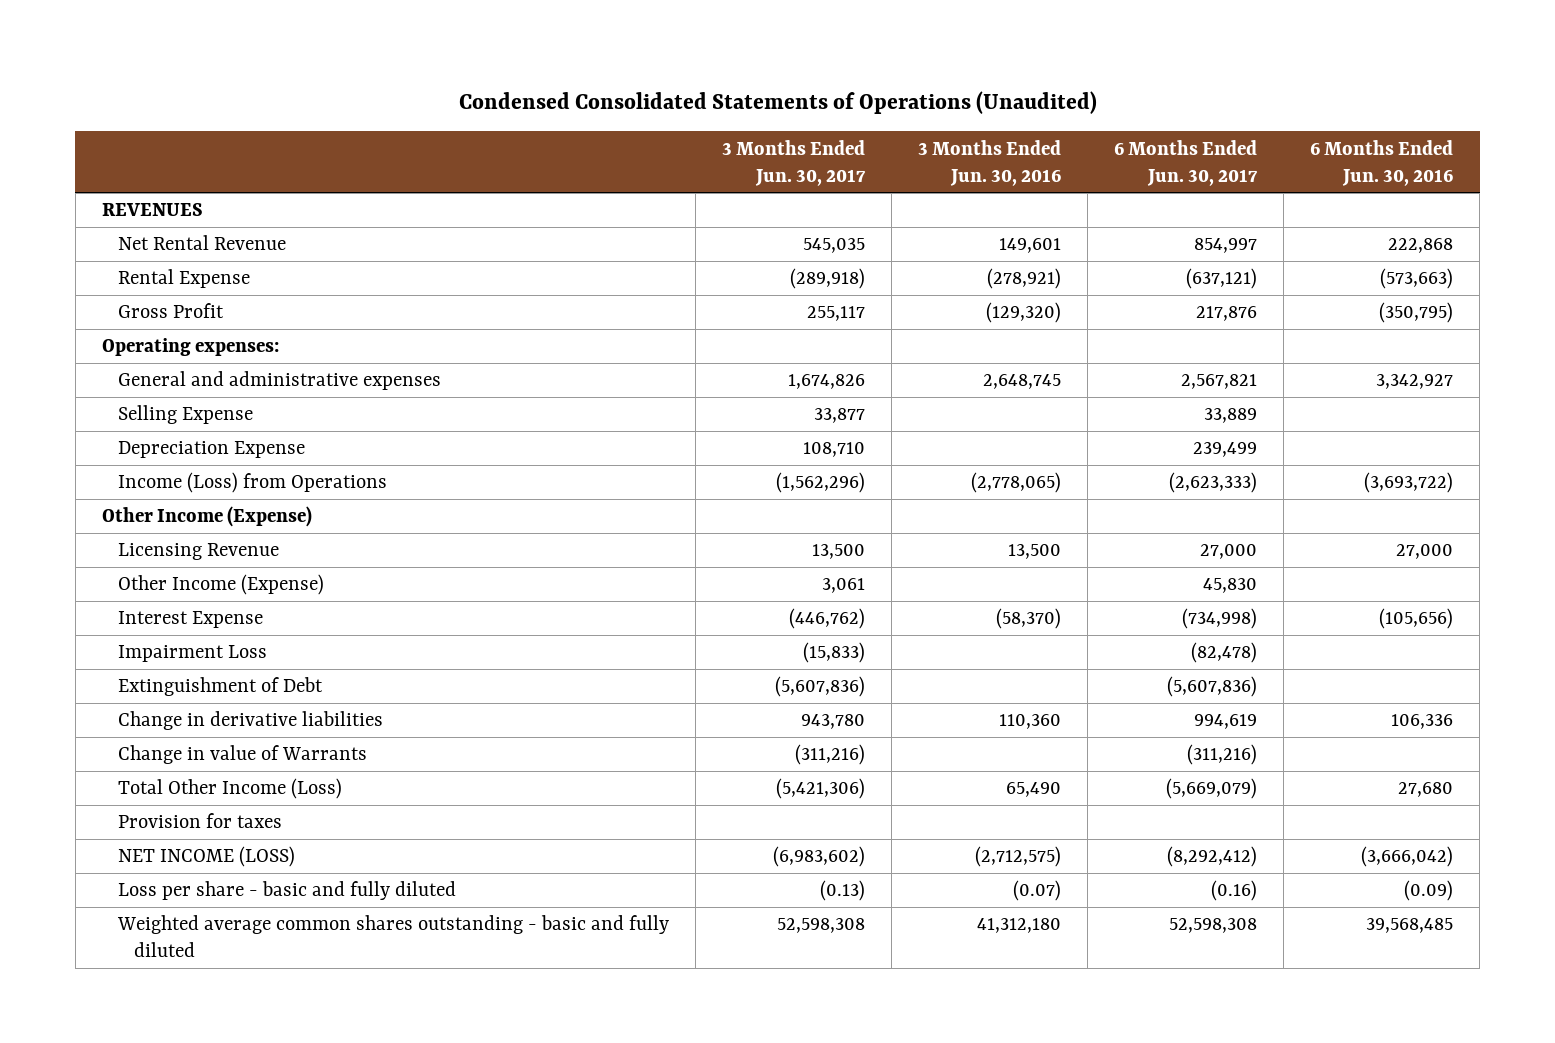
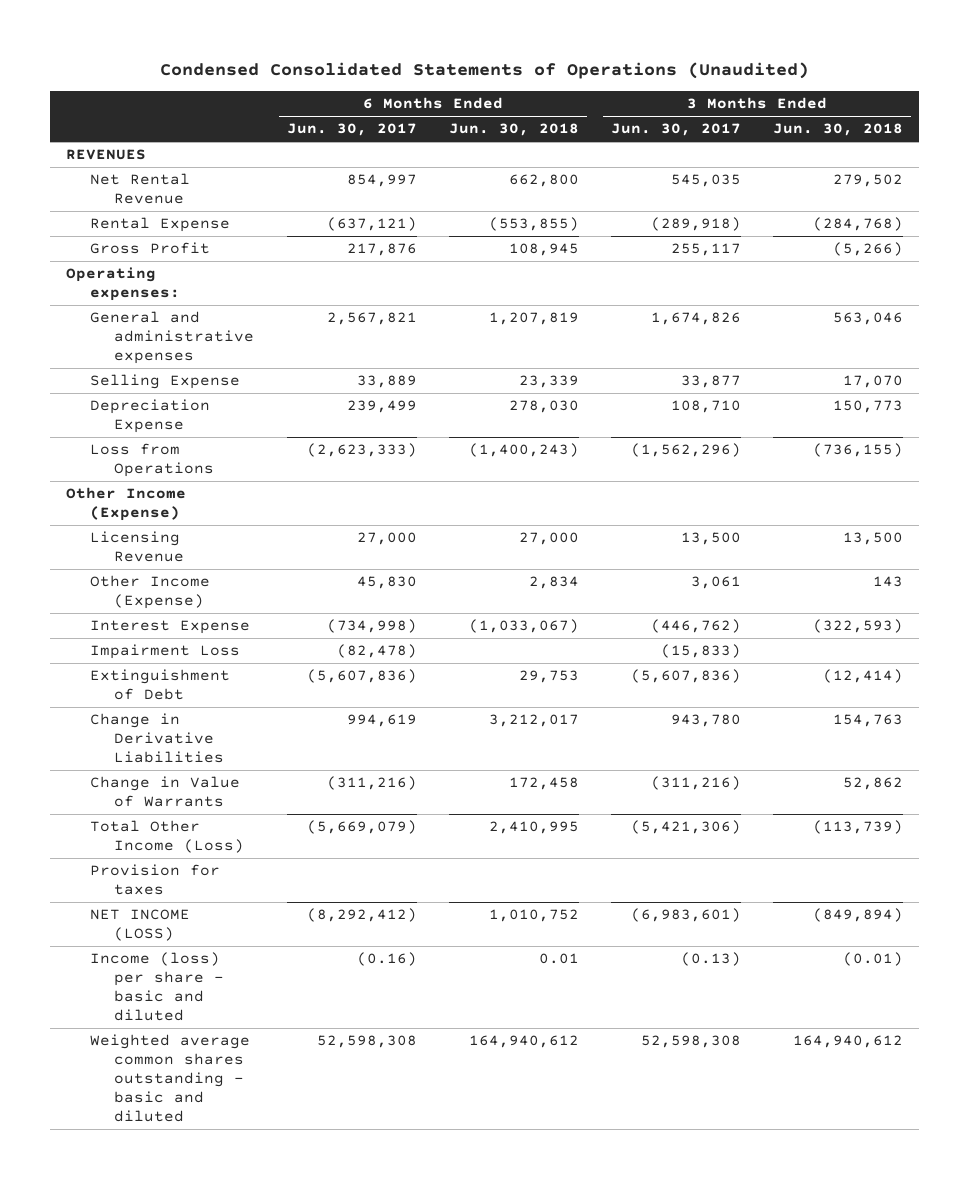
- | 3 Months Ended Jun. 30, 2017 | 3 Months Ended Jun. 30, 2016 | 6 Months Ended Jun. 30, 2017 | 6 Months Ended Jun. 30, 2016
+ | 6 Months Ended Jun. 30, 2017 | 6 Months Ended Jun. 30, 2018 | 3 Months Ended Jun. 30, 2017 | 3 Months Ended Jun. 30, 2018
- Income (Loss) from Operations | (1,562,296) | (2,778,065) | (2,623,333) | (3,693,722)
+ Loss from Operations | (2,623,333) | (1,400,243) | (1,562,296) | (736,155)
- Change in derivative liabilities | 943,780 | 110,360 | 994,619 | 106,336
- Change in value of Warrants | (311,216) | | (311,216) |
+ Change in Derivative Liabilities | 994,619 | 3,212,017 | 943,780 | 154,763
+ Change in Value of Warrants | (311,216) | 172,458 | (311,216) | 52,862
- NET INCOME (LOSS) | (6,983,602) | (2,712,575) | (8,292,412) | (3,666,042)
- Loss per share - basic and fully diluted | (0.13) | (0.07) | (0.16) | (0.09)
- Weighted average common shares outstanding - basic and fully diluted | 52,598,308 | 41,312,180 | 52,598,308 | 39,568,485
+ NET INCOME (LOSS) | (8,292,412) | 1,010,752 | (6,983,601) | (849,894)
+ Income (loss) per share - basic and diluted | (0.16) | 0.01 | (0.13) | (0.01)
+ Weighted average common shares outstanding - basic and diluted | 52,598,308 | 164,940,612 | 52,598,308 | 164,940,612

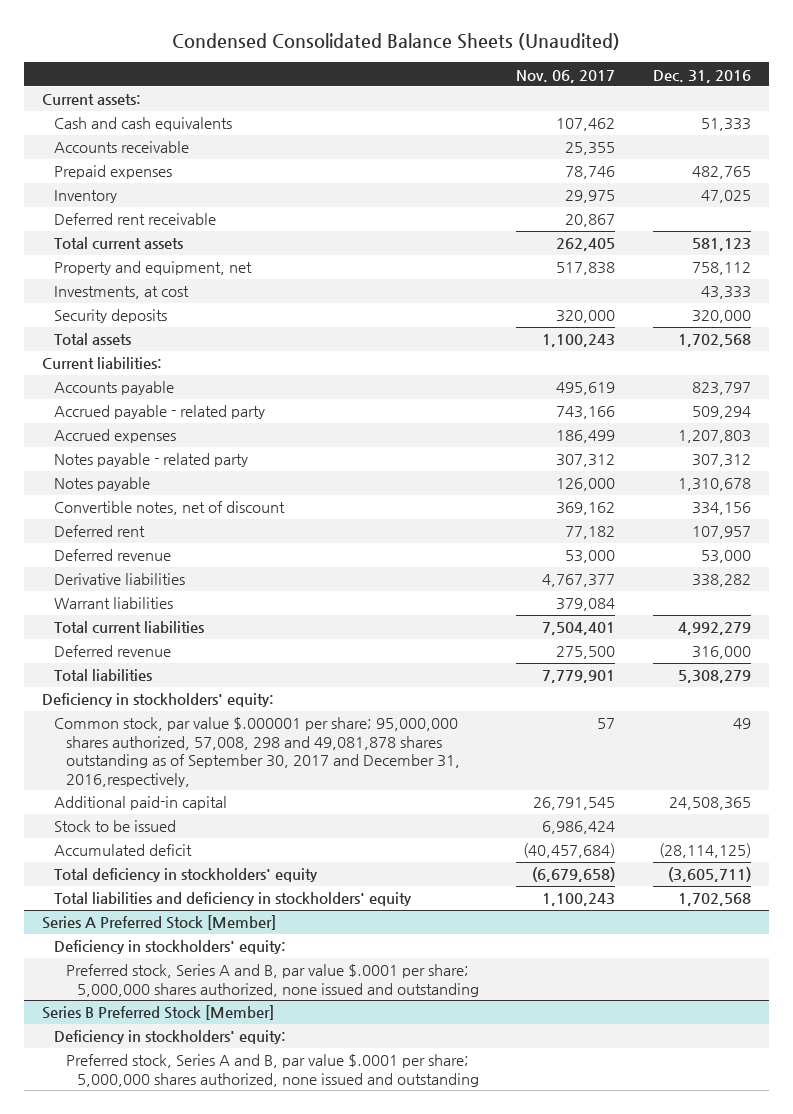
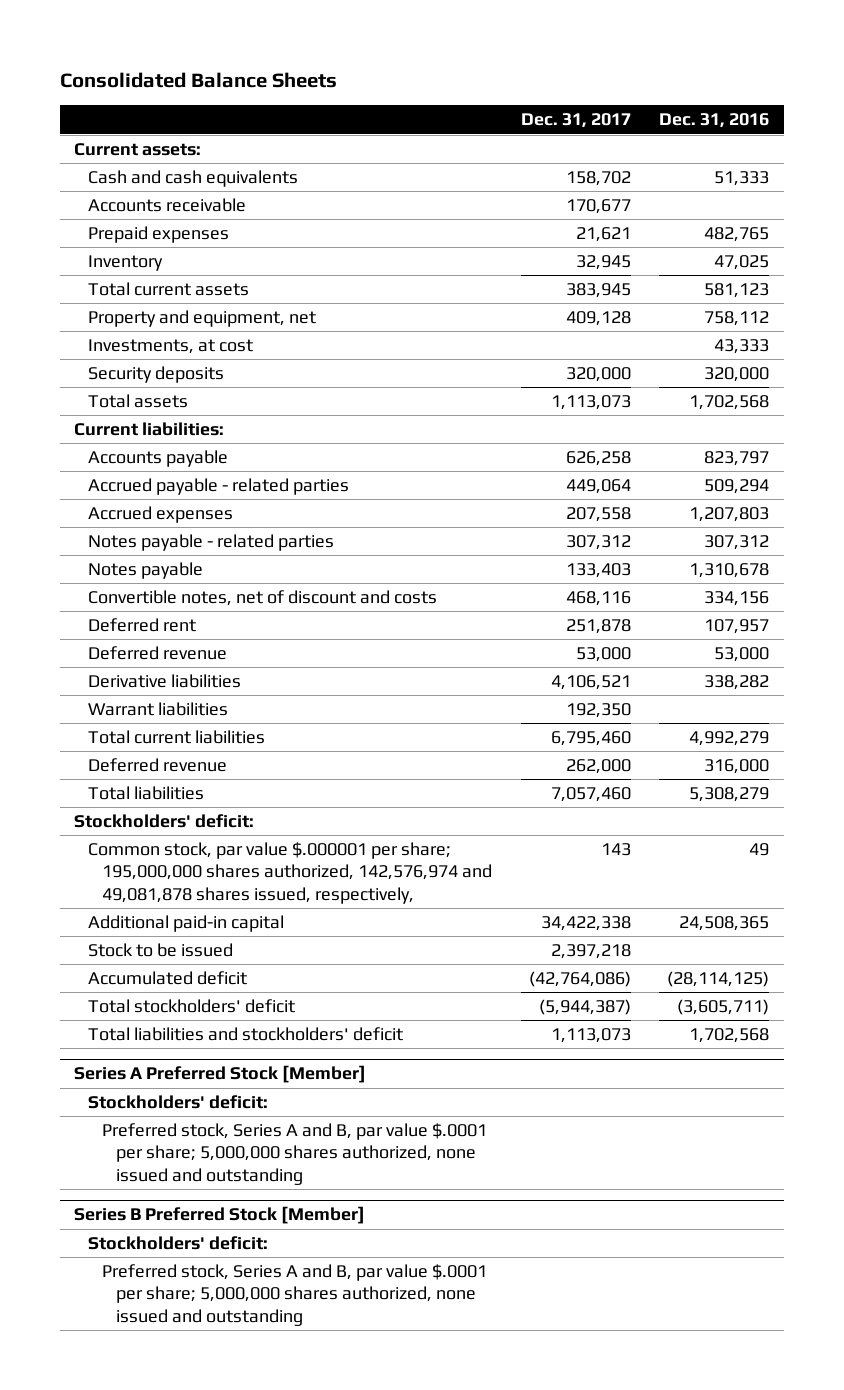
- Condensed Consolidated Balance Sheets (Unaudited)
+ Consolidated Balance Sheets
- | Nov. 06, 2017 | Dec. 31, 2016
+ | Dec. 31, 2017 | Dec. 31, 2016
- Deferred rent receivable | 20,867 |
- Accrued payable - related party | 743,166 | 509,294
+ Accrued payable - related parties | 449,064 | 509,294
- Notes payable - related party | 307,312 | 307,312
+ Notes payable - related parties | 307,312 | 307,312
- Convertible notes, net of discount | 369,162 | 334,156
+ Convertible notes, net of discount and costs | 468,116 | 334,156
- Deficiency in stockholders' equity:
- Common stock, par value $.000001 per share; 95,000,000 shares authorized, 57,008, 298 and 49,081,878 shares outstanding as of September 30, 2017 and December 31, 2016,respectively, | 57 | 49
+ Stockholders' deficit:
+ Common stock, par value $.000001 per share; 195,000,000 shares authorized, 142,576,974 and 49,081,878 shares issued, respectively, | 143 | 49
- Total deficiency in stockholders' equity | (6,679,658) | (3,605,711)
- Total liabilities and deficiency in stockholders' equity | 1,100,243 | 1,702,568
+ Total stockholders' deficit | (5,944,387) | (3,605,711)
+ Total liabilities and stockholders' deficit | 1,113,073 | 1,702,568
@ Series A Preferred Stock [Member]
- Deficiency in stockholders' equity:
+ Stockholders' deficit:
@ Series B Preferred Stock [Member]
- Deficiency in stockholders' equity:
+ Stockholders' deficit:

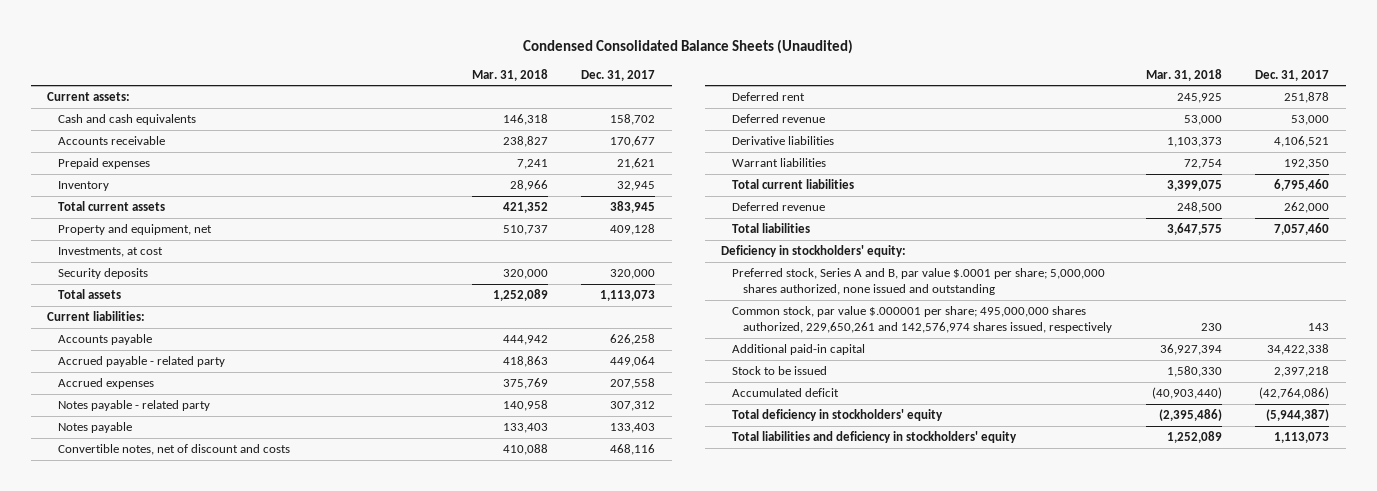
- Consolidated Balance Sheets
+ Condensed Consolidated Balance Sheets (Unaudited)
- | Dec. 31, 2017 | Dec. 31, 2016
+ | Mar. 31, 2018 | Dec. 31, 2017
- Accrued payable - related parties | 449,064 | 509,294
+ Accrued payable - related party | 418,863 | 449,064
- Notes payable - related parties | 307,312 | 307,312
+ Notes payable - related party | 140,958 | 307,312
- Stockholders' deficit:
- Common stock, par value $.000001 per share; 195,000,000 shares authorized, 142,576,974 and 49,081,878 shares issued, respectively, | 143 | 49
+ Deficiency in stockholders' equity:
+ Preferred stock, Series A and B, par value $.0001 per share; 5,000,000 shares authorized, none issued and outstanding
+ Common stock, par value $.000001 per share; 495,000,000 shares authorized, 229,650,261 and 142,576,974 shares issued, respectively | 230 | 143
- Total stockholders' deficit | (5,944,387) | (3,605,711)
- Total liabilities and stockholders' deficit | 1,113,073 | 1,702,568
- Series A Preferred Stock [Member]
- Stockholders' deficit:
- Preferred stock, Series A and B, par value $.0001 per share; 5,000,000 shares authorized, none issued and outstanding
- Series B Preferred Stock [Member]
- Stockholders' deficit:
- Preferred stock, Series A and B, par value $.0001 per share; 5,000,000 shares authorized, none issued and outstanding
+ Total deficiency in stockholders' equity | (2,395,486) | (5,944,387)
+ Total liabilities and deficiency in stockholders' equity | 1,252,089 | 1,113,073

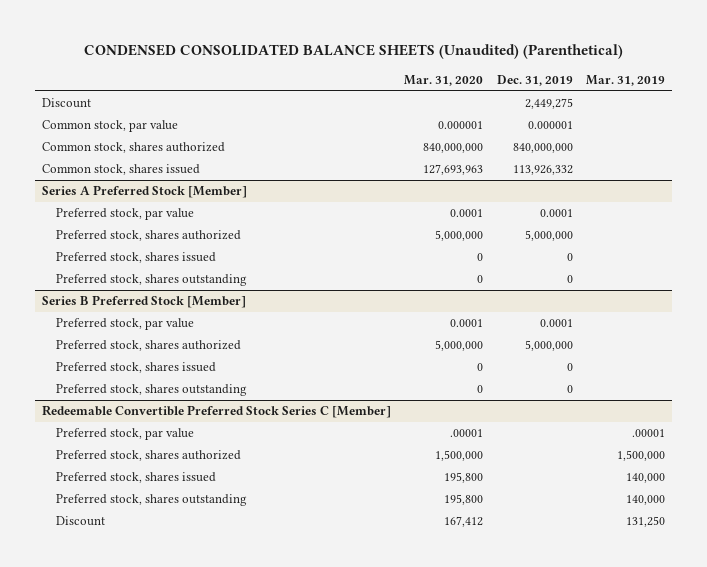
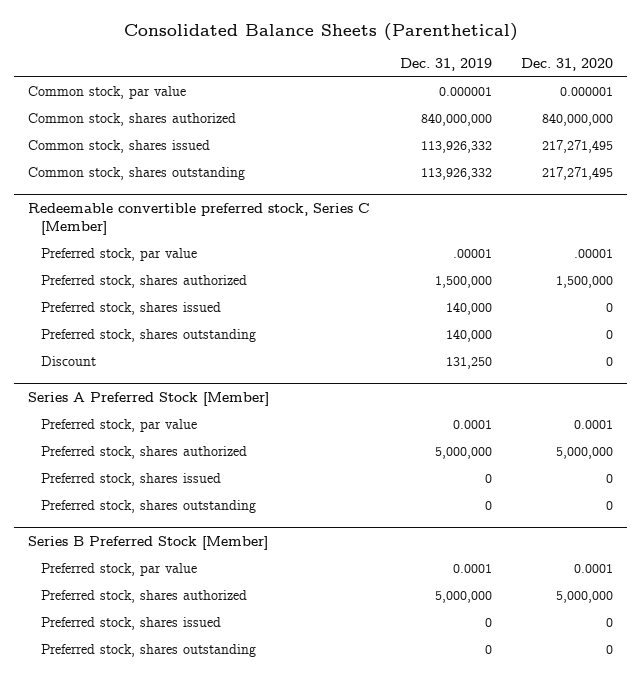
- CONDENSED CONSOLIDATED BALANCE SHEETS (Unaudited) (Parenthetical)
+ Consolidated Balance Sheets (Parenthetical)
- | Mar. 31, 2020 | Dec. 31, 2019 | Mar. 31, 2019
+ | Dec. 31, 2019 | Dec. 31, 2020
- Discount | | 2,449,275 |
+ Common stock, shares outstanding | 113,926,332 | 217,271,495
+ Redeemable convertible preferred stock, Series C [Member]
+ Preferred stock, par value | .00001 | .00001
+ Preferred stock, shares authorized | 1,500,000 | 1,500,000
+ Preferred stock, shares issued | 140,000 | 0
+ Preferred stock, shares outstanding | 140,000 | 0
+ Discount | 131,250 | 0
- Redeemable Convertible Preferred Stock Series C [Member]
- Preferred stock, par value | .00001 | | .00001
- Preferred stock, shares authorized | 1,500,000 | | 1,500,000
- Preferred stock, shares issued | 195,800 | | 140,000
- Preferred stock, shares outstanding | 195,800 | | 140,000
- Discount | 167,412 | | 131,250

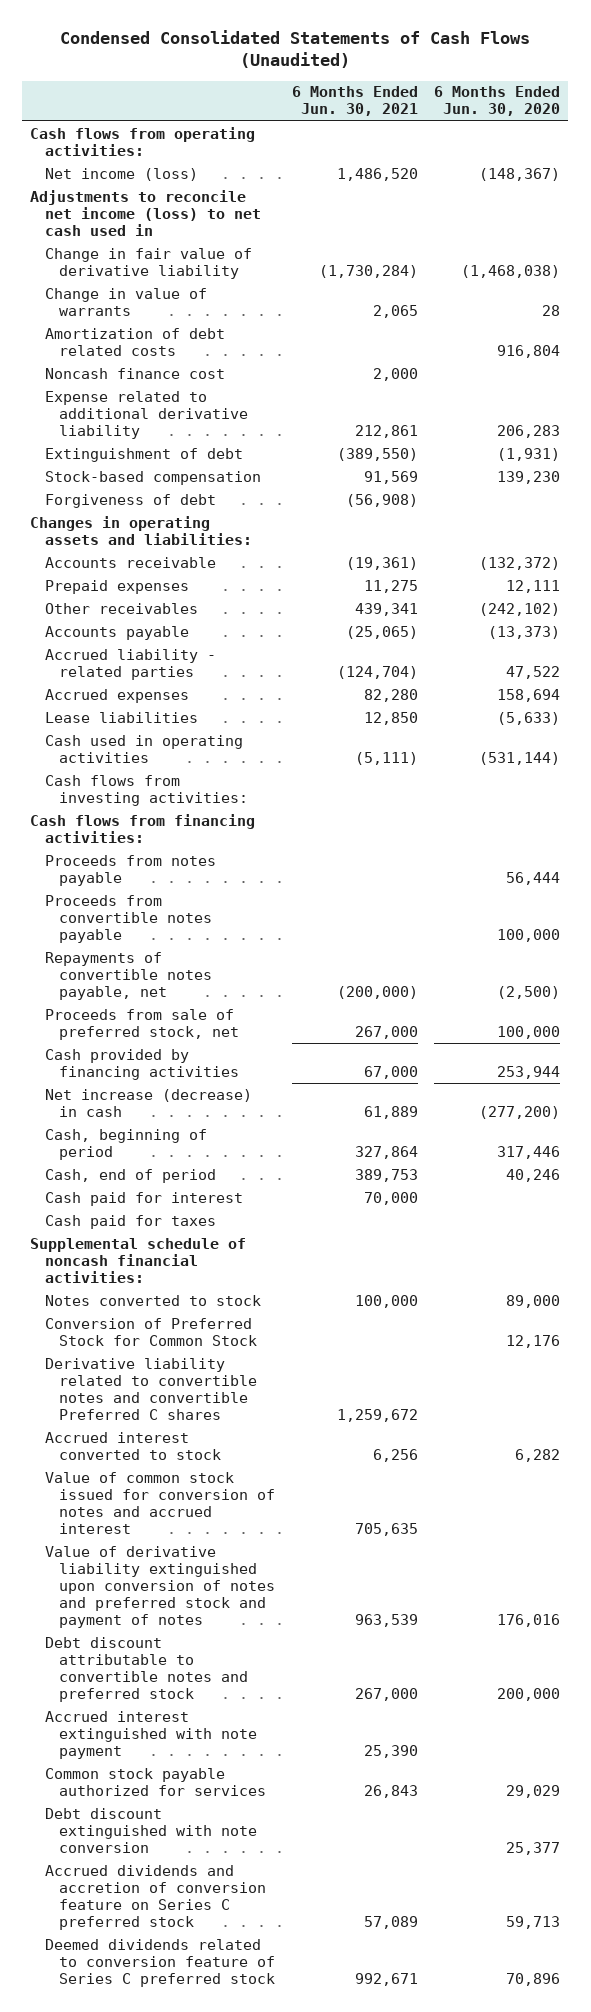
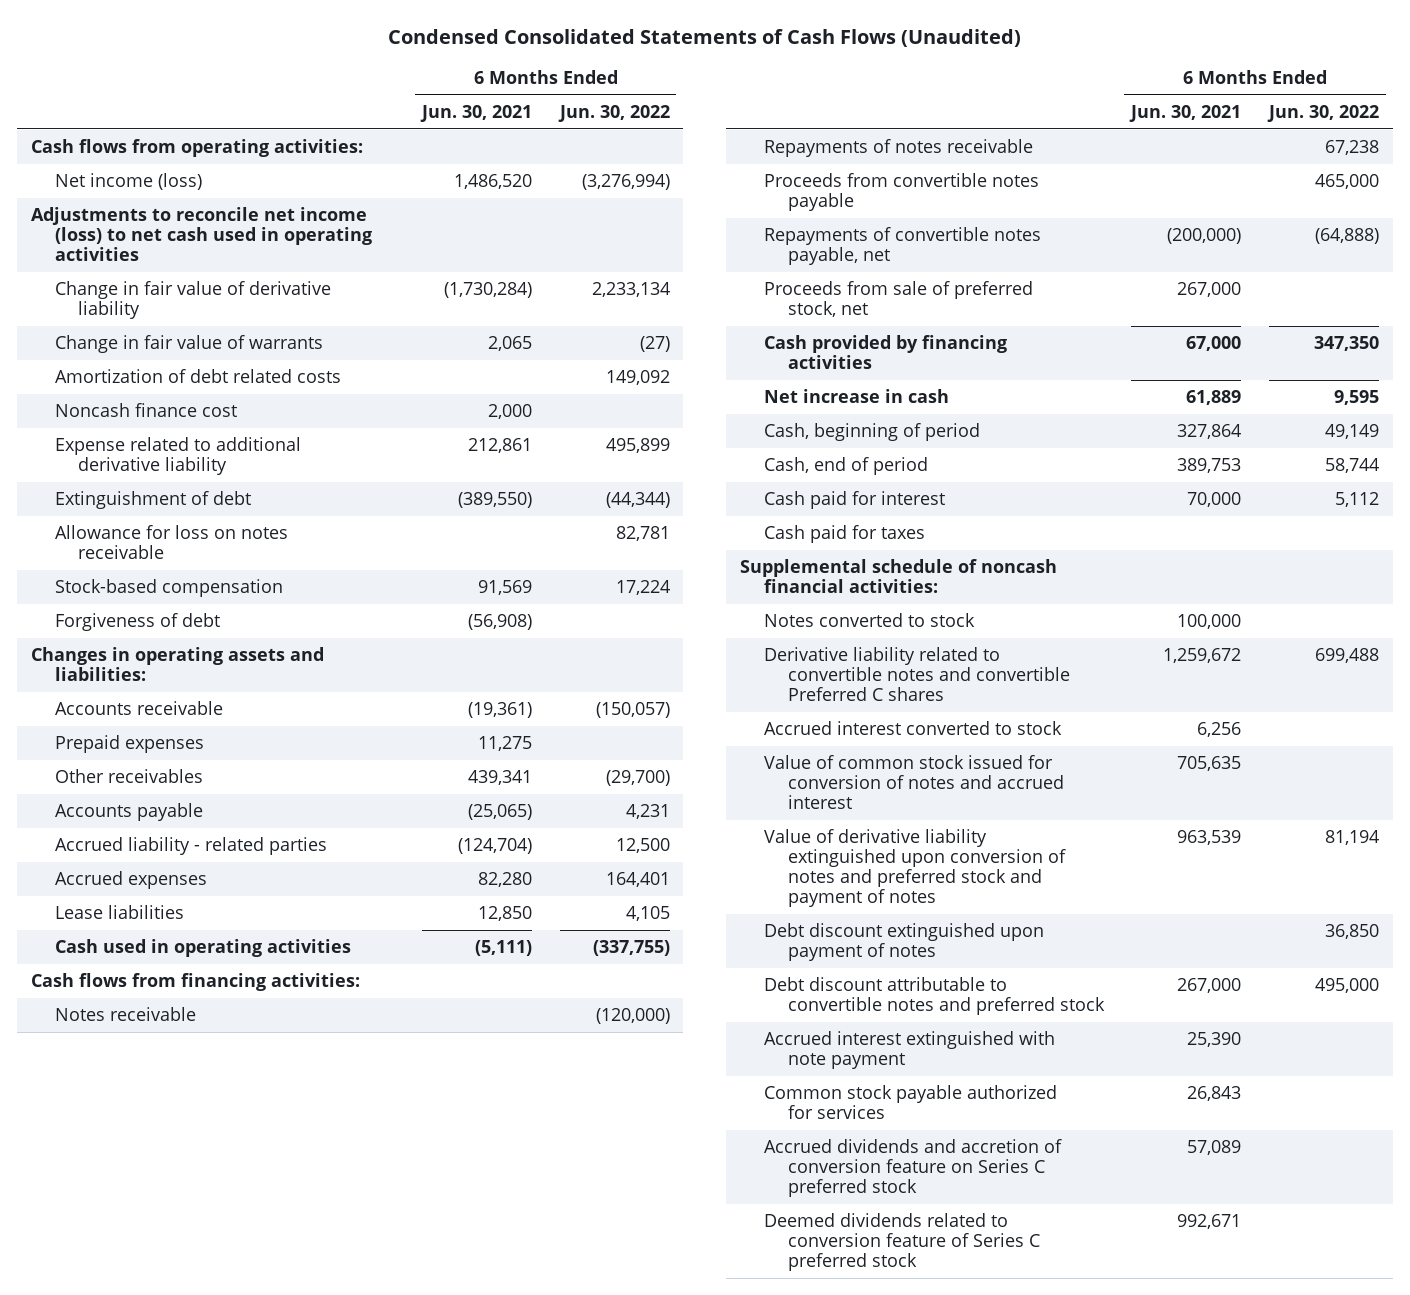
- | 6 Months Ended Jun. 30, 2021 | 6 Months Ended Jun. 30, 2020
+ | 6 Months Ended Jun. 30, 2021 | 6 Months Ended Jun. 30, 2022
- Adjustments to reconcile net income (loss) to net cash used in
+ Adjustments to reconcile net income (loss) to net cash used in operating activities
- Change in value of warrants | 2,065 | 28
+ Change in fair value of warrants | 2,065 | (27)
+ Allowance for loss on notes receivable | | 82,781
- Cash flows from investing activities:
- Proceeds from notes payable | | 56,444
+ Notes receivable | | (120,000)
+ Repayments of notes receivable | | 67,238
- Net increase (decrease) in cash | 61,889 | (277,200)
+ Net increase in cash | 61,889 | 9,595
- Conversion of Preferred Stock for Common Stock | | 12,176
+ Debt discount extinguished upon payment of notes | | 36,850
- Debt discount extinguished with note conversion | | 25,377

